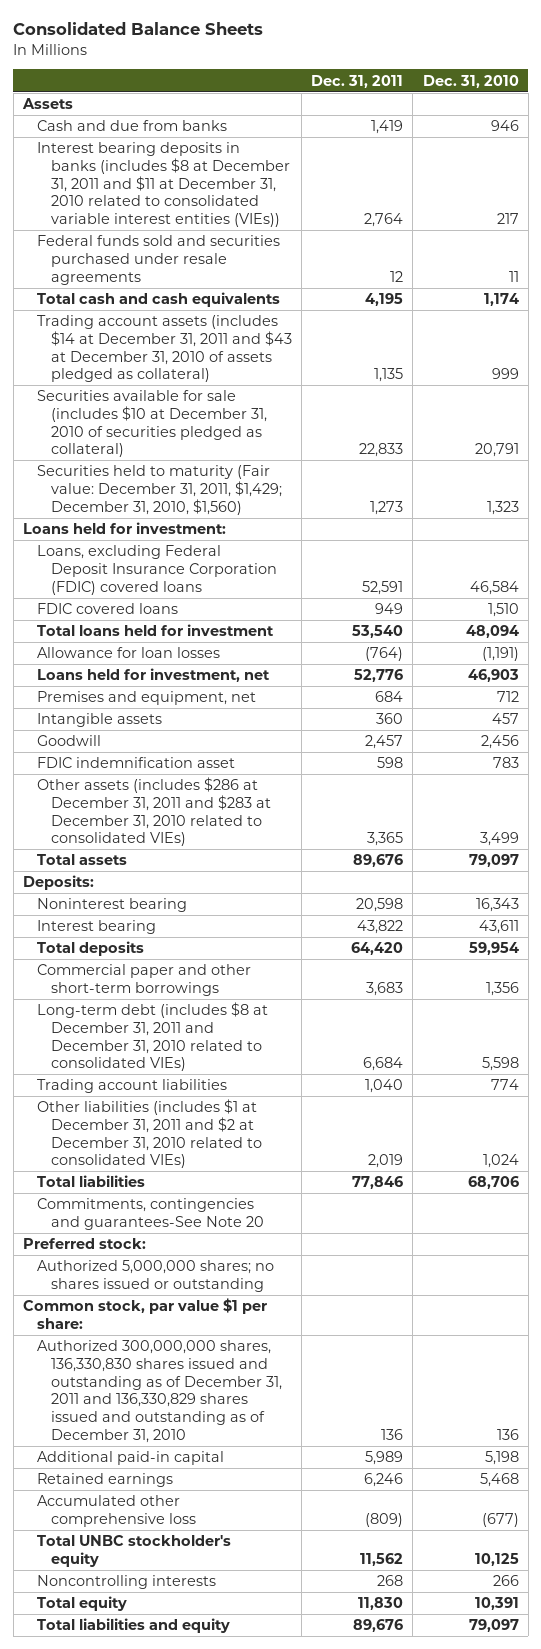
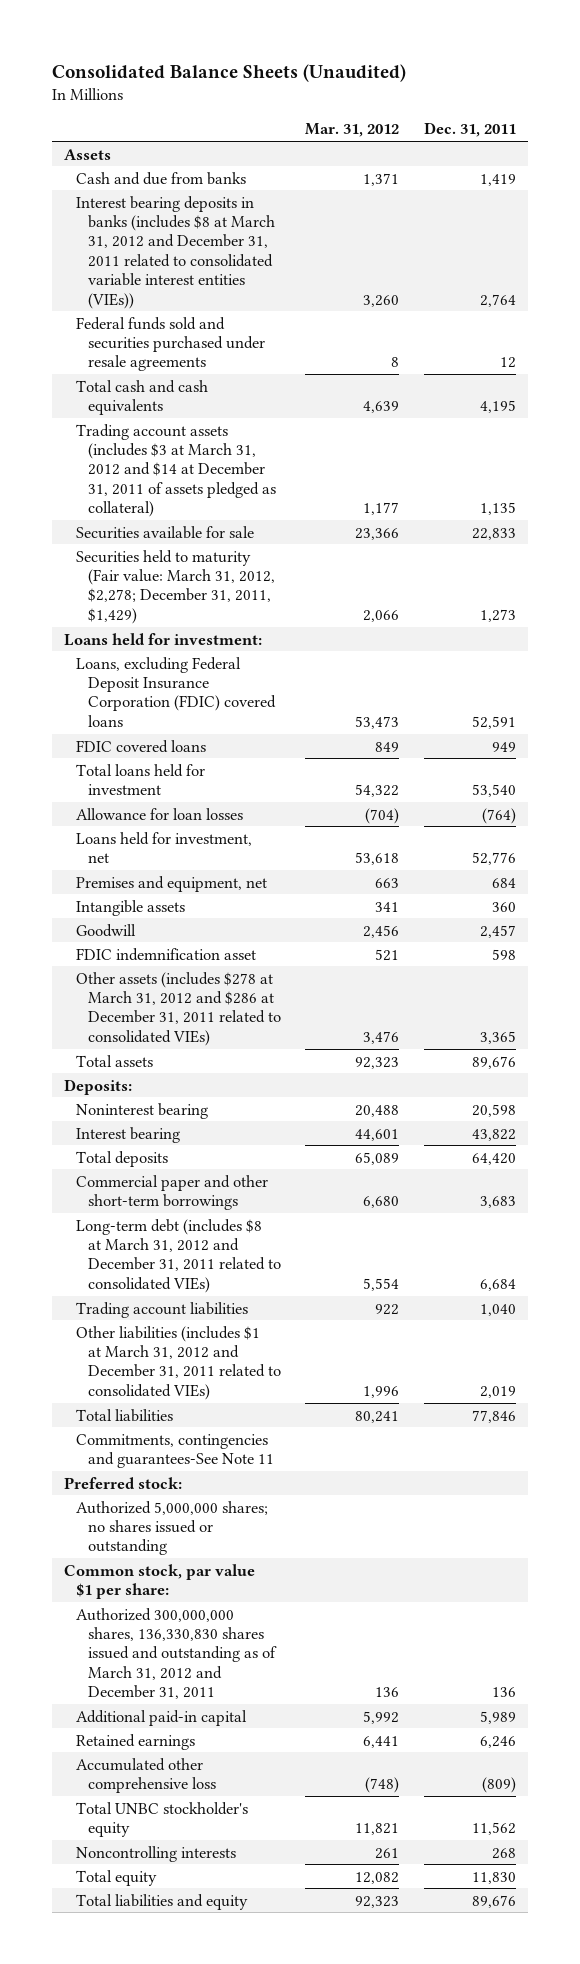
- Consolidated Balance Sheets
+ Consolidated Balance Sheets (Unaudited)
- | Dec. 31, 2011 | Dec. 31, 2010
+ | Mar. 31, 2012 | Dec. 31, 2011
- Interest bearing deposits in banks (includes $8 at December 31, 2011 and $11 at December 31, 2010 related to consolidated variable interest entities (VIEs)) | 2,764 | 217
+ Interest bearing deposits in banks (includes $8 at March 31, 2012 and December 31, 2011 related to consolidated variable interest entities (VIEs)) | 3,260 | 2,764
- Trading account assets (includes $14 at December 31, 2011 and $43 at December 31, 2010 of assets pledged as collateral) | 1,135 | 999
- Securities available for sale (includes $10 at December 31, 2010 of securities pledged as collateral) | 22,833 | 20,791
- Securities held to maturity (Fair value: December 31, 2011, $1,429; December 31, 2010, $1,560) | 1,273 | 1,323
+ Trading account assets (includes $3 at March 31, 2012 and $14 at December 31, 2011 of assets pledged as collateral) | 1,177 | 1,135
+ Securities available for sale | 23,366 | 22,833
+ Securities held to maturity (Fair value: March 31, 2012, $2,278; December 31, 2011, $1,429) | 2,066 | 1,273
- Other assets (includes $286 at December 31, 2011 and $283 at December 31, 2010 related to consolidated VIEs) | 3,365 | 3,499
+ Other assets (includes $278 at March 31, 2012 and $286 at December 31, 2011 related to consolidated VIEs) | 3,476 | 3,365
- Long-term debt (includes $8 at December 31, 2011 and December 31, 2010 related to consolidated VIEs) | 6,684 | 5,598
+ Long-term debt (includes $8 at March 31, 2012 and December 31, 2011 related to consolidated VIEs) | 5,554 | 6,684
- Other liabilities (includes $1 at December 31, 2011 and $2 at December 31, 2010 related to consolidated VIEs) | 2,019 | 1,024
+ Other liabilities (includes $1 at March 31, 2012 and December 31, 2011 related to consolidated VIEs) | 1,996 | 2,019
- Commitments, contingencies and guarantees-See Note 20
+ Commitments, contingencies and guarantees-See Note 11
- Authorized 300,000,000 shares, 136,330,830 shares issued and outstanding as of December 31, 2011 and 136,330,829 shares issued and outstanding as of December 31, 2010 | 136 | 136
+ Authorized 300,000,000 shares, 136,330,830 shares issued and outstanding as of March 31, 2012 and December 31, 2011 | 136 | 136

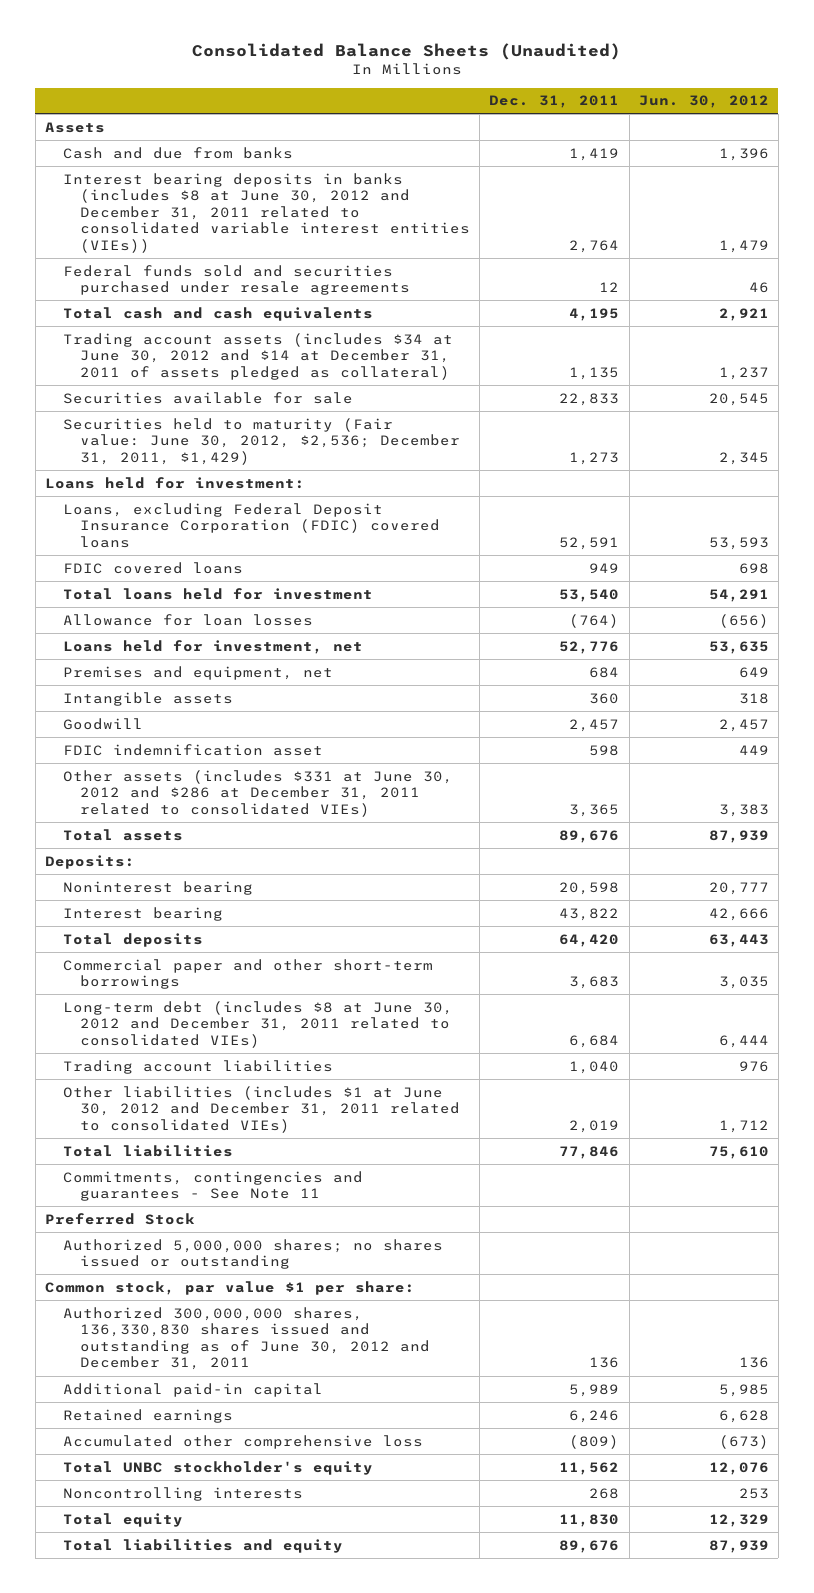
- | Mar. 31, 2012 | Dec. 31, 2011
+ | Dec. 31, 2011 | Jun. 30, 2012
- Interest bearing deposits in banks (includes $8 at March 31, 2012 and December 31, 2011 related to consolidated variable interest entities (VIEs)) | 3,260 | 2,764
+ Interest bearing deposits in banks (includes $8 at June 30, 2012 and December 31, 2011 related to consolidated variable interest entities (VIEs)) | 2,764 | 1,479
- Trading account assets (includes $3 at March 31, 2012 and $14 at December 31, 2011 of assets pledged as collateral) | 1,177 | 1,135
+ Trading account assets (includes $34 at June 30, 2012 and $14 at December 31, 2011 of assets pledged as collateral) | 1,135 | 1,237
- Securities held to maturity (Fair value: March 31, 2012, $2,278; December 31, 2011, $1,429) | 2,066 | 1,273
+ Securities held to maturity (Fair value: June 30, 2012, $2,536; December 31, 2011, $1,429) | 1,273 | 2,345
- Other assets (includes $278 at March 31, 2012 and $286 at December 31, 2011 related to consolidated VIEs) | 3,476 | 3,365
+ Other assets (includes $331 at June 30, 2012 and $286 at December 31, 2011 related to consolidated VIEs) | 3,365 | 3,383
- Long-term debt (includes $8 at March 31, 2012 and December 31, 2011 related to consolidated VIEs) | 5,554 | 6,684
+ Long-term debt (includes $8 at June 30, 2012 and December 31, 2011 related to consolidated VIEs) | 6,684 | 6,444
- Other liabilities (includes $1 at March 31, 2012 and December 31, 2011 related to consolidated VIEs) | 1,996 | 2,019
+ Other liabilities (includes $1 at June 30, 2012 and December 31, 2011 related to consolidated VIEs) | 2,019 | 1,712
- Commitments, contingencies and guarantees-See Note 11
- Preferred stock:
+ Commitments, contingencies and guarantees - See Note 11
+ Preferred Stock
- Authorized 300,000,000 shares, 136,330,830 shares issued and outstanding as of March 31, 2012 and December 31, 2011 | 136 | 136
+ Authorized 300,000,000 shares, 136,330,830 shares issued and outstanding as of June 30, 2012 and December 31, 2011 | 136 | 136

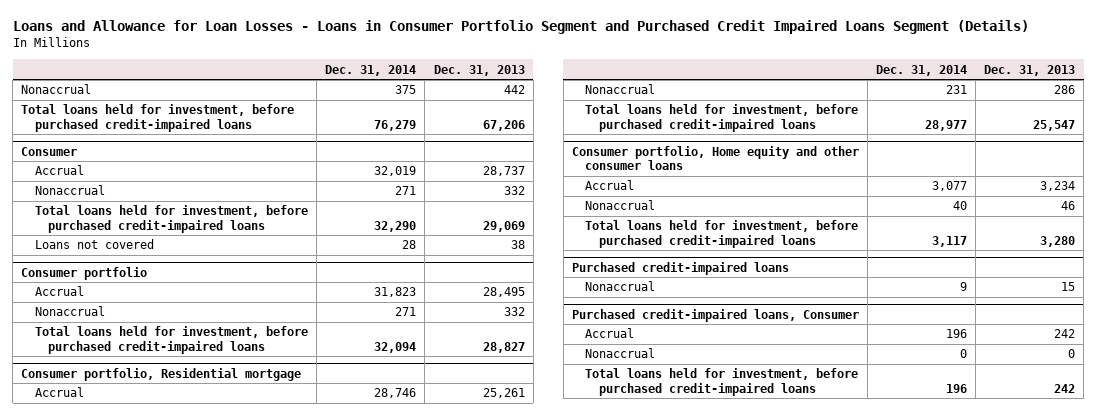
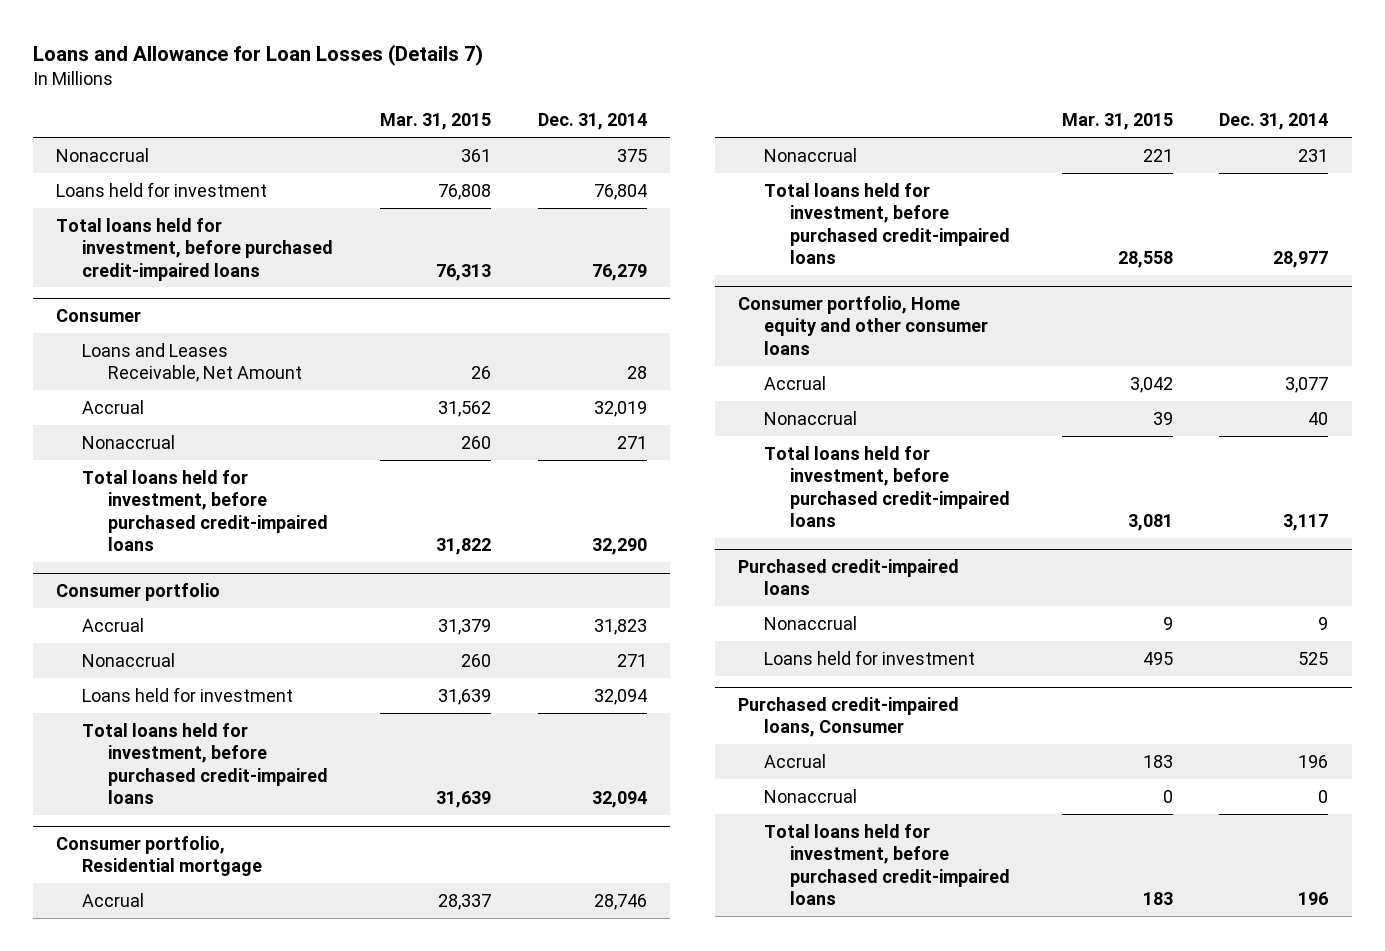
- Loans and Allowance for Loan Losses - Loans in Consumer Portfolio Segment and Purchased Credit Impaired Loans Segment (Details)
+ Loans and Allowance for Loan Losses (Details 7)
- | Dec. 31, 2014 | Dec. 31, 2013
+ | Mar. 31, 2015 | Dec. 31, 2014
+ Loans held for investment | 76,808 | 76,804
@ Consumer
+ Loans and Leases Receivable, Net Amount | 26 | 28
- Loans not covered | 28 | 38
@ Consumer portfolio
+ Loans held for investment | 31,639 | 32,094
@ Purchased credit-impaired loans
+ Loans held for investment | 495 | 525

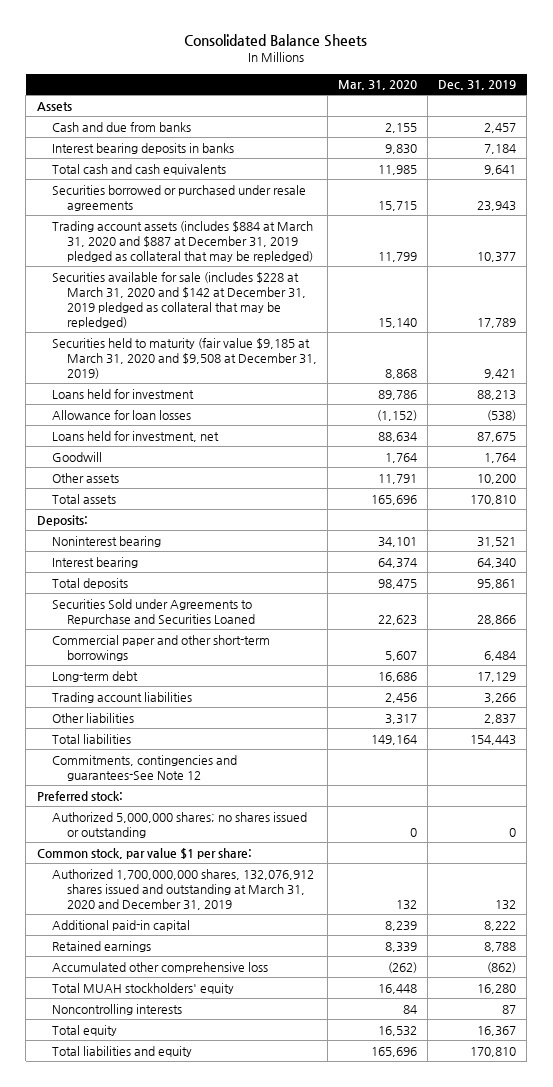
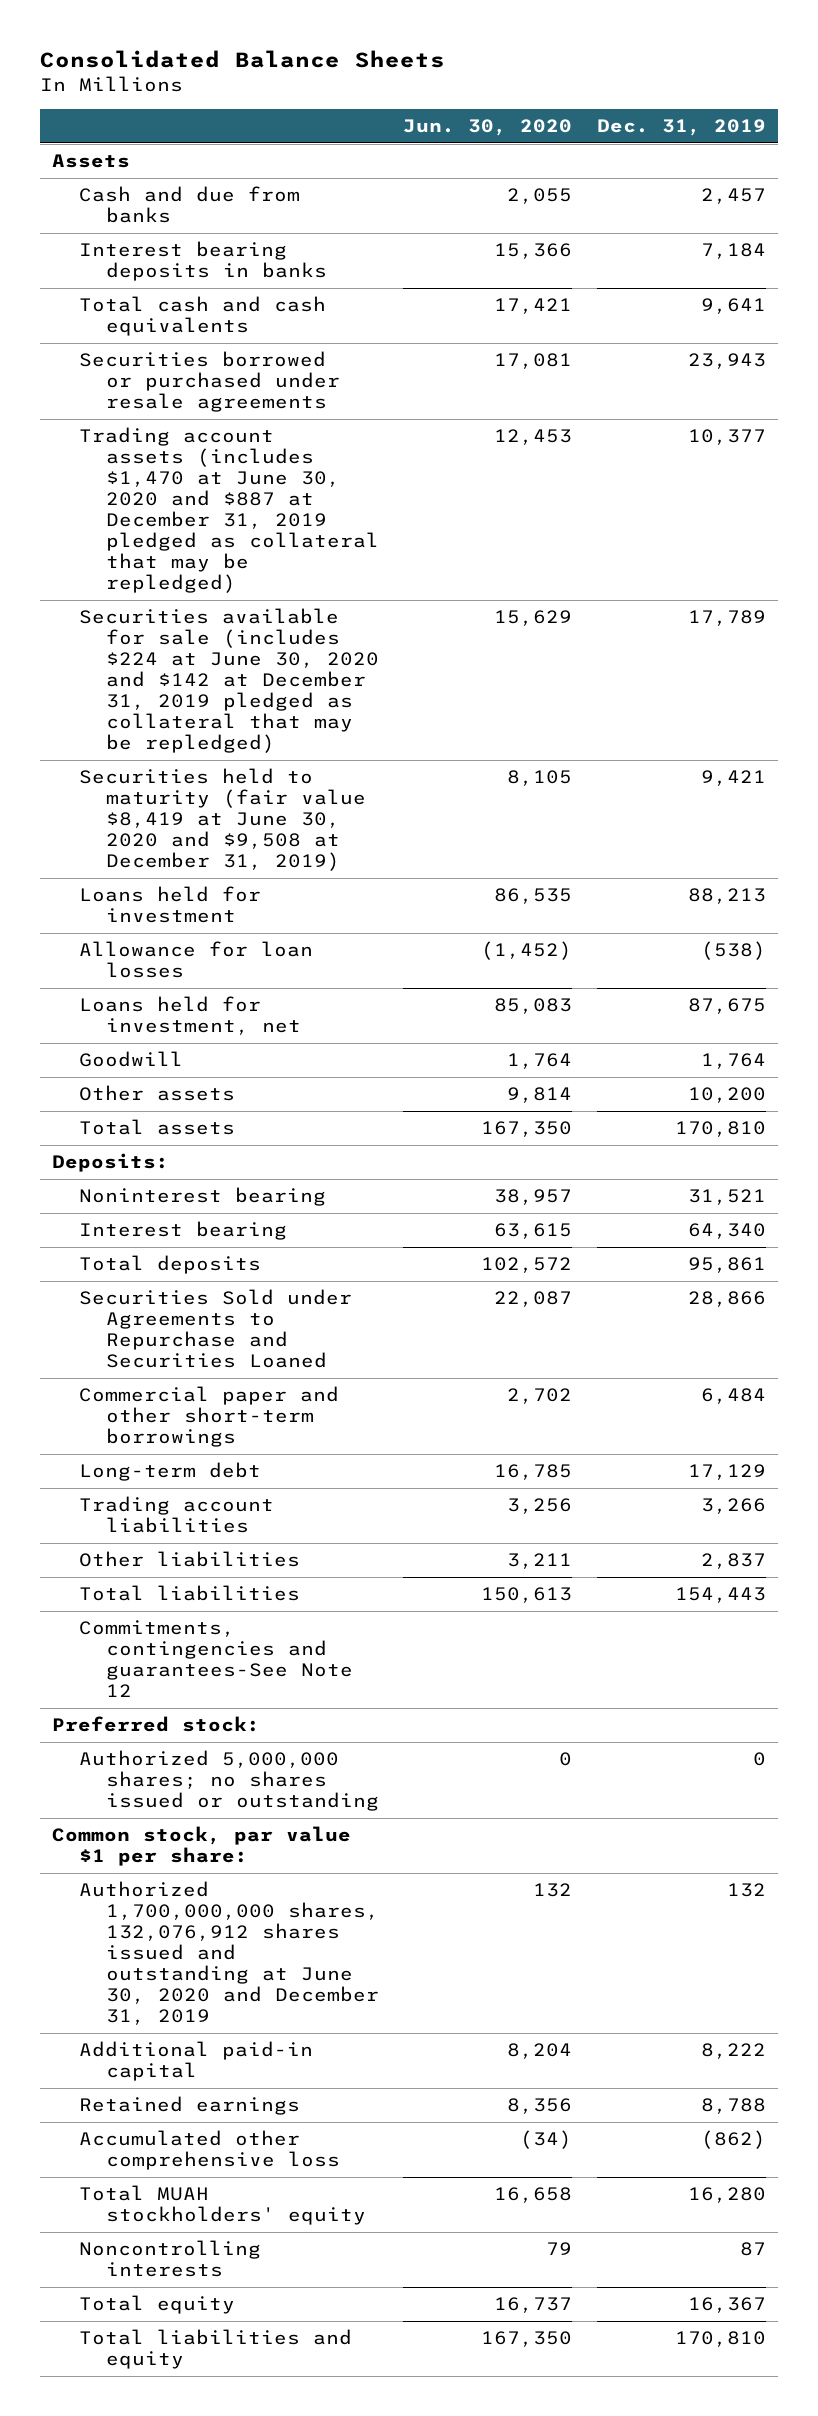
- | Mar. 31, 2020 | Dec. 31, 2019
+ | Jun. 30, 2020 | Dec. 31, 2019
- Trading account assets (includes $884 at March 31, 2020 and $887 at December 31, 2019 pledged as collateral that may be repledged) | 11,799 | 10,377
- Securities available for sale (includes $228 at March 31, 2020 and $142 at December 31, 2019 pledged as collateral that may be repledged) | 15,140 | 17,789
- Securities held to maturity (fair value $9,185 at March 31, 2020 and $9,508 at December 31, 2019) | 8,868 | 9,421
+ Trading account assets (includes $1,470 at June 30, 2020 and $887 at December 31, 2019 pledged as collateral that may be repledged) | 12,453 | 10,377
+ Securities available for sale (includes $224 at June 30, 2020 and $142 at December 31, 2019 pledged as collateral that may be repledged) | 15,629 | 17,789
+ Securities held to maturity (fair value $8,419 at June 30, 2020 and $9,508 at December 31, 2019) | 8,105 | 9,421
- Authorized 1,700,000,000 shares, 132,076,912 shares issued and outstanding at March 31, 2020 and December 31, 2019 | 132 | 132
+ Authorized 1,700,000,000 shares, 132,076,912 shares issued and outstanding at June 30, 2020 and December 31, 2019 | 132 | 132

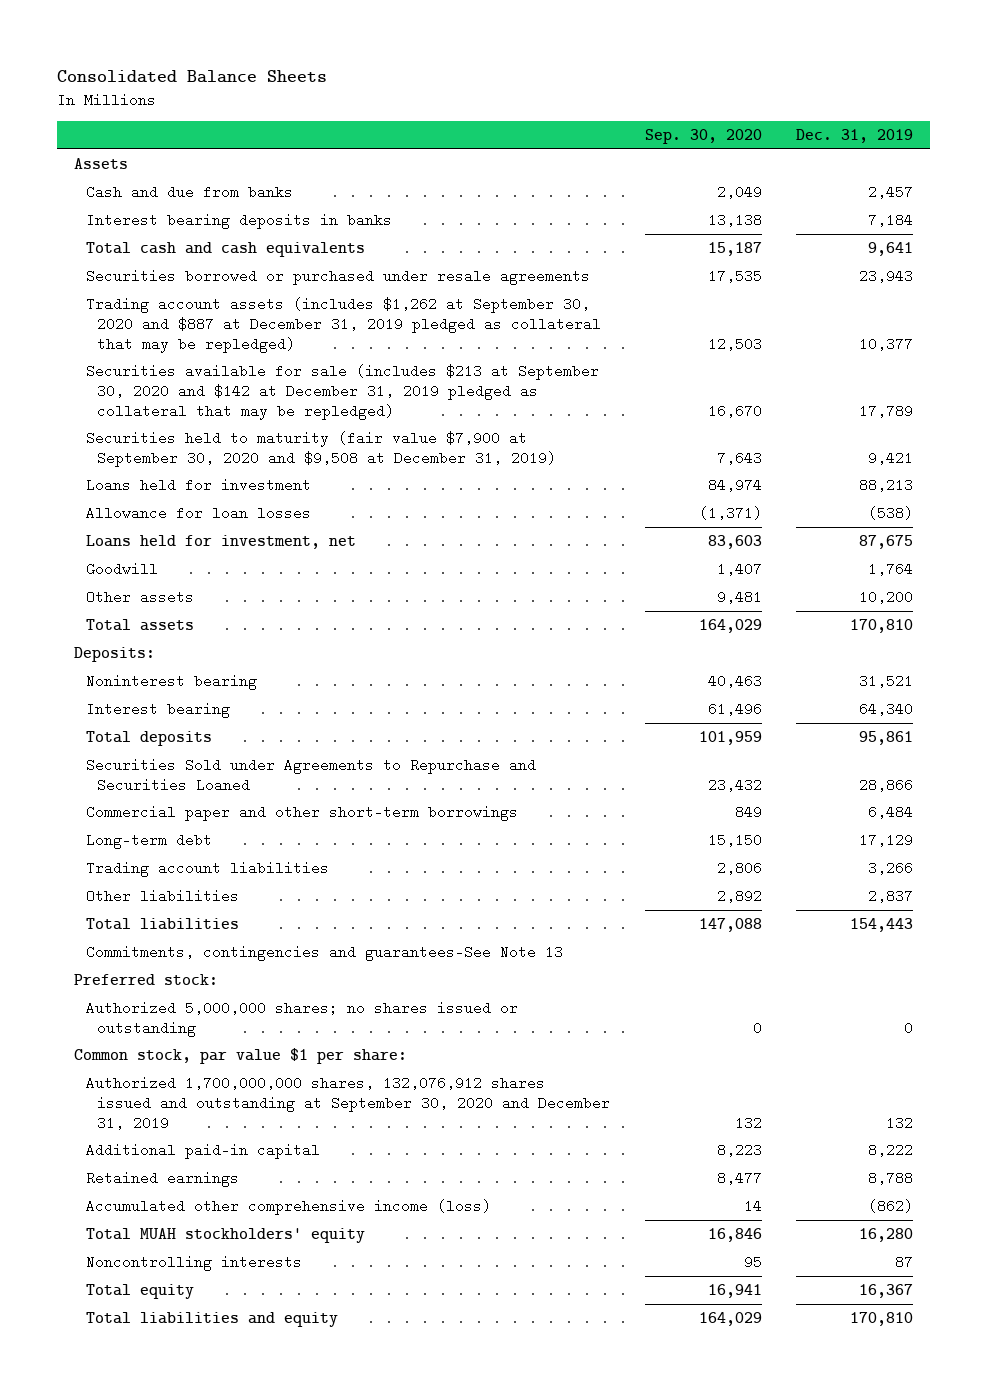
- | Jun. 30, 2020 | Dec. 31, 2019
+ | Sep. 30, 2020 | Dec. 31, 2019
- Trading account assets (includes $1,470 at June 30, 2020 and $887 at December 31, 2019 pledged as collateral that may be repledged) | 12,453 | 10,377
- Securities available for sale (includes $224 at June 30, 2020 and $142 at December 31, 2019 pledged as collateral that may be repledged) | 15,629 | 17,789
- Securities held to maturity (fair value $8,419 at June 30, 2020 and $9,508 at December 31, 2019) | 8,105 | 9,421
+ Trading account assets (includes $1,262 at September 30, 2020 and $887 at December 31, 2019 pledged as collateral that may be repledged) | 12,503 | 10,377
+ Securities available for sale (includes $213 at September 30, 2020 and $142 at December 31, 2019 pledged as collateral that may be repledged) | 16,670 | 17,789
+ Securities held to maturity (fair value $7,900 at September 30, 2020 and $9,508 at December 31, 2019) | 7,643 | 9,421
- Commitments, contingencies and guarantees-See Note 12
+ Commitments, contingencies and guarantees-See Note 13
- Authorized 1,700,000,000 shares, 132,076,912 shares issued and outstanding at June 30, 2020 and December 31, 2019 | 132 | 132
+ Authorized 1,700,000,000 shares, 132,076,912 shares issued and outstanding at September 30, 2020 and December 31, 2019 | 132 | 132
- Accumulated other comprehensive loss | (34) | (862)
+ Accumulated other comprehensive income (loss) | 14 | (862)

